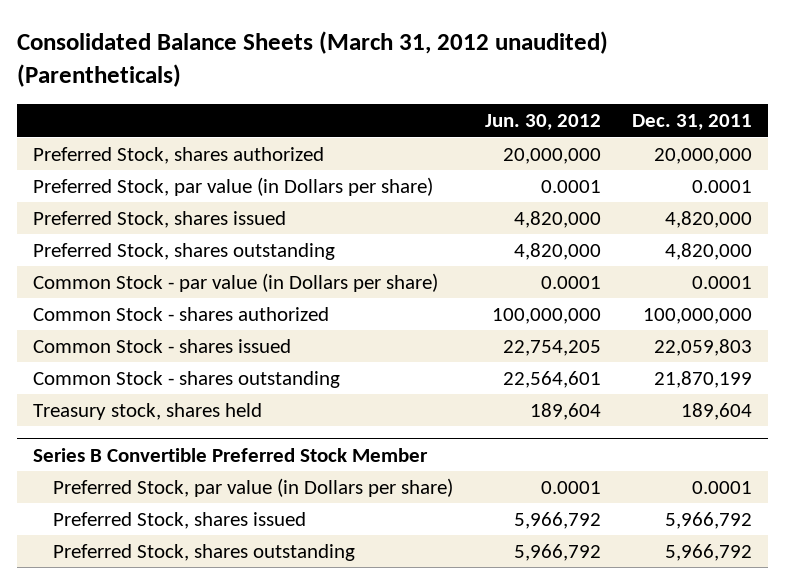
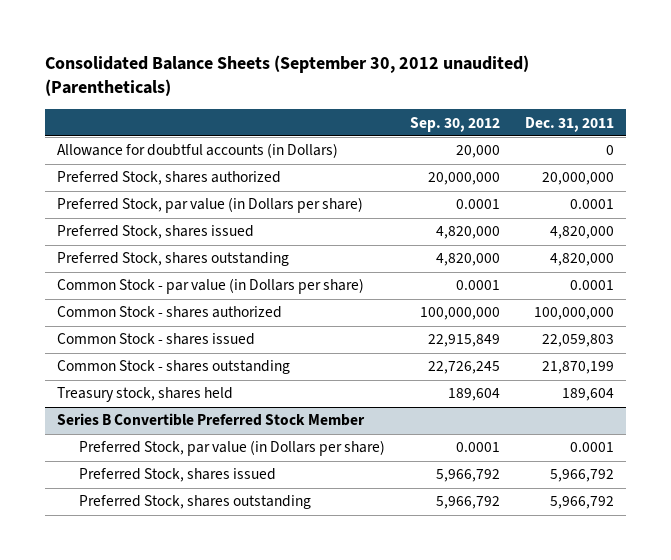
- Consolidated Balance Sheets (March 31, 2012 unaudited) (Parentheticals)
+ Consolidated Balance Sheets (September 30, 2012 unaudited) (Parentheticals)
- | Jun. 30, 2012 | Dec. 31, 2011
+ | Sep. 30, 2012 | Dec. 31, 2011
+ Allowance for doubtful accounts (in Dollars) | 20,000 | 0

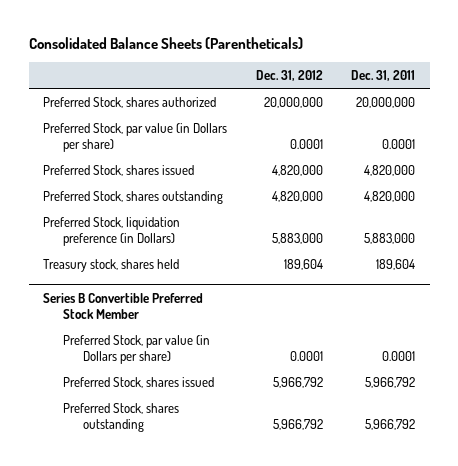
- Consolidated Balance Sheets (September 30, 2012 unaudited) (Parentheticals)
+ Consolidated Balance Sheets (Parentheticals)
- | Sep. 30, 2012 | Dec. 31, 2011
+ | Dec. 31, 2012 | Dec. 31, 2011
- Allowance for doubtful accounts (in Dollars) | 20,000 | 0
- Common Stock - par value (in Dollars per share) | 0.0001 | 0.0001
- Common Stock - shares authorized | 100,000,000 | 100,000,000
- Common Stock - shares issued | 22,915,849 | 22,059,803
- Common Stock - shares outstanding | 22,726,245 | 21,870,199
+ Preferred Stock, liquidation preference (in Dollars) | 5,883,000 | 5,883,000

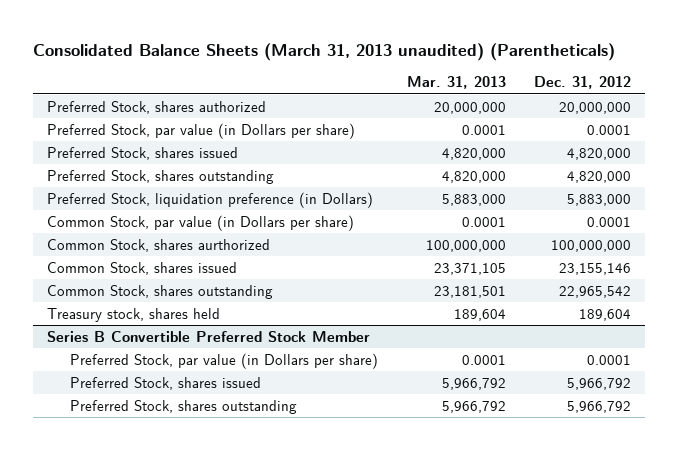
- Consolidated Balance Sheets (Parentheticals)
+ Consolidated Balance Sheets (March 31, 2013 unaudited) (Parentheticals)
- | Dec. 31, 2012 | Dec. 31, 2011
+ | Mar. 31, 2013 | Dec. 31, 2012
+ Common Stock, par value (in Dollars per share) | 0.0001 | 0.0001
+ Common Stock, shares aurthorized | 100,000,000 | 100,000,000
+ Common Stock, shares issued | 23,371,105 | 23,155,146
+ Common Stock, shares outstanding | 23,181,501 | 22,965,542

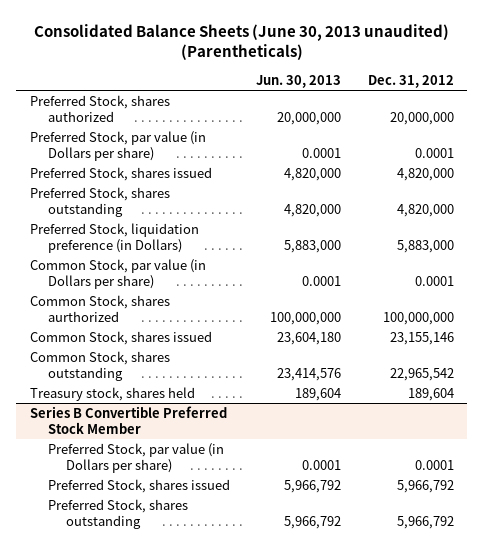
- Consolidated Balance Sheets (March 31, 2013 unaudited) (Parentheticals)
+ Consolidated Balance Sheets (June 30, 2013 unaudited) (Parentheticals)
- | Mar. 31, 2013 | Dec. 31, 2012
+ | Jun. 30, 2013 | Dec. 31, 2012
- Treasury stock, shares held | 189,604 | 189,604
+ Trеasury stock, sharеs hеld | 189,604 | 189,604

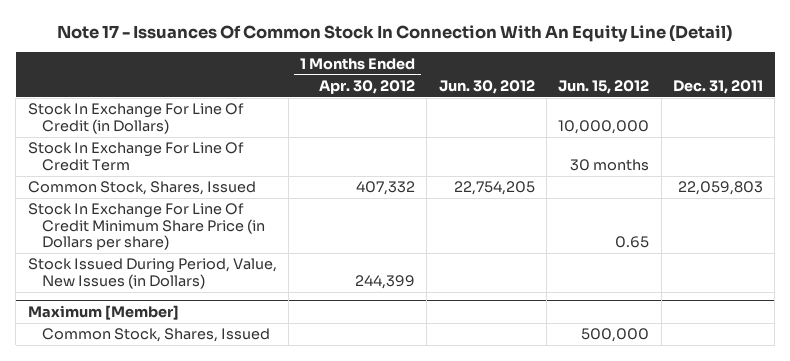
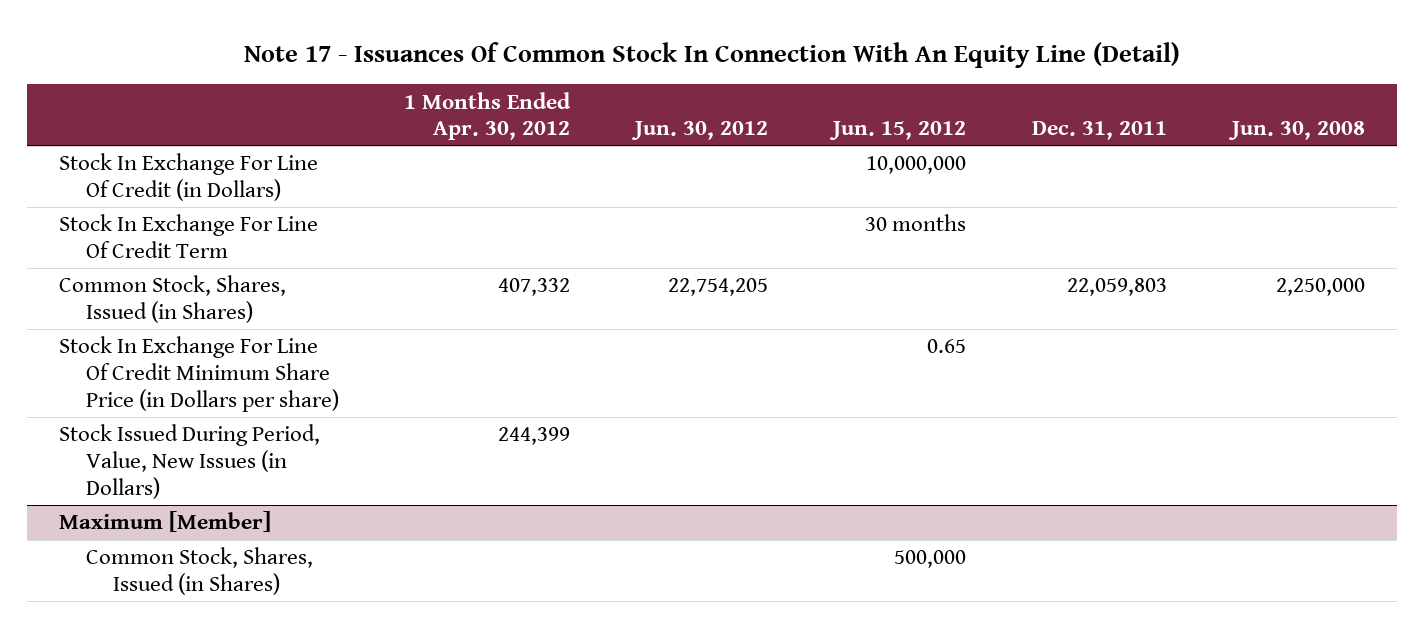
- | 1 Months Ended Apr. 30, 2012 | Jun. 30, 2012 | Jun. 15, 2012 | Dec. 31, 2011
+ | 1 Months Ended Apr. 30, 2012 | Jun. 30, 2012 | Jun. 15, 2012 | Dec. 31, 2011 | Jun. 30, 2008
- Common Stock, Shares, Issued | 407,332 | 22,754,205 | | 22,059,803
+ Common Stock, Shares, Issued (in Shares) | 407,332 | 22,754,205 | | 22,059,803 | 2,250,000
@ Maximum [Member]
- Common Stock, Shares, Issued | | | 500,000 |
+ Common Stock, Shares, Issued (in Shares) | | | 500,000 | |

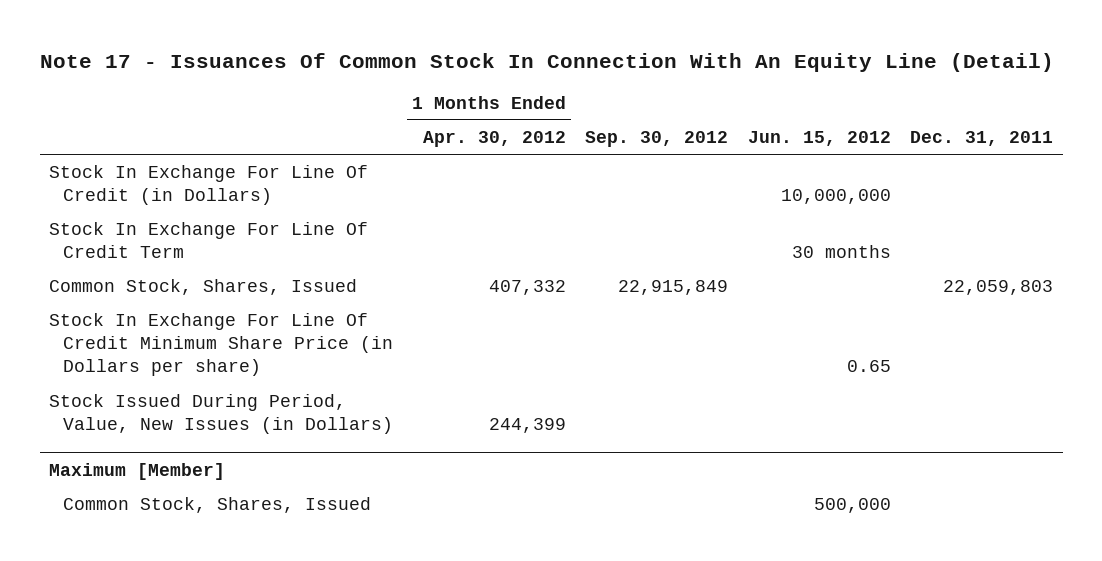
- | 1 Months Ended Apr. 30, 2012 | Jun. 30, 2012 | Jun. 15, 2012 | Dec. 31, 2011 | Jun. 30, 2008
+ | 1 Months Ended Apr. 30, 2012 | Sep. 30, 2012 | Jun. 15, 2012 | Dec. 31, 2011
- Common Stock, Shares, Issued (in Shares) | 407,332 | 22,754,205 | | 22,059,803 | 2,250,000
+ Common Stock, Shares, Issued | 407,332 | 22,915,849 | | 22,059,803
@ Maximum [Member]
- Common Stock, Shares, Issued (in Shares) | | | 500,000 | |
+ Common Stock, Shares, Issued | | | 500,000 |

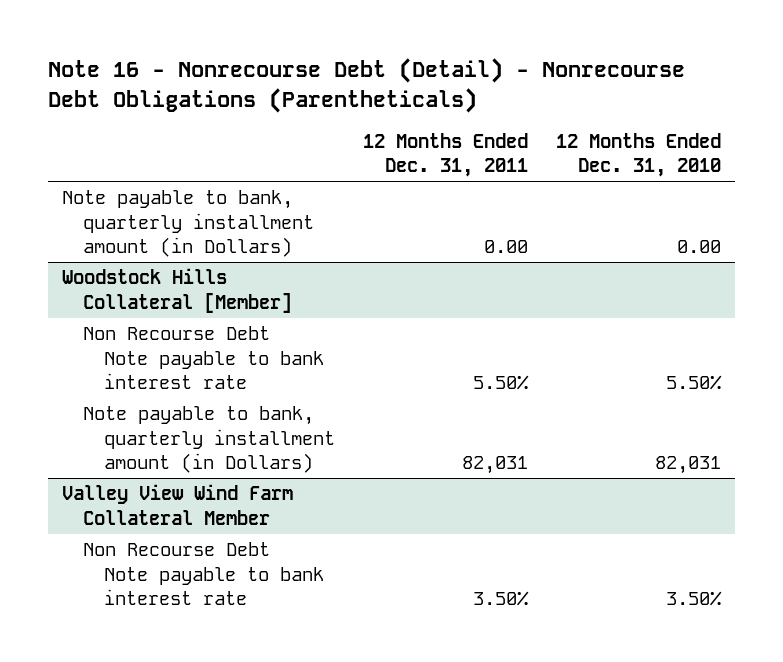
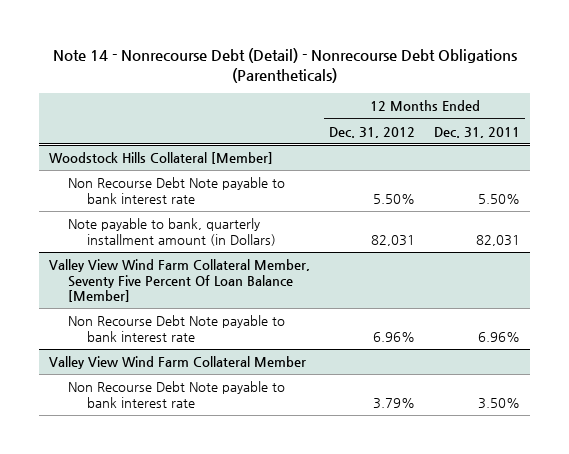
- Note 16 - Nonrecourse Debt (Detail) - Nonrecourse Debt Obligations (Parentheticals)
+ Note 14 - Nonrecourse Debt (Detail) - Nonrecourse Debt Obligations (Parentheticals)
- | 12 Months Ended Dec. 31, 2011 | 12 Months Ended Dec. 31, 2010
+ | 12 Months Ended Dec. 31, 2012 | 12 Months Ended Dec. 31, 2011
- Note payable to bank, quarterly installment amount (in Dollars) | 0.00 | 0.00
+ Valley View Wind Farm Collateral Member, Seventy Five Percent Of Loan Balance [Member]
+ Non Recourse Debt Note payable to bank interest rate | 6.96% | 6.96%

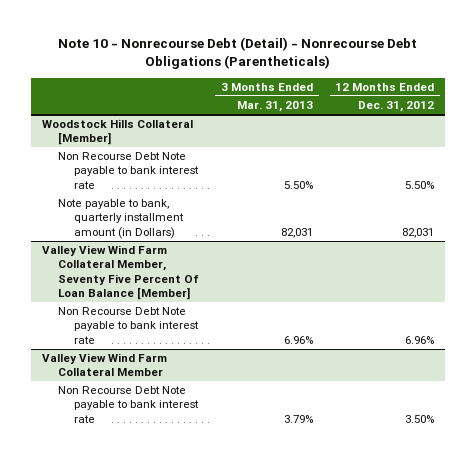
- Note 14 - Nonrecourse Debt (Detail) - Nonrecourse Debt Obligations (Parentheticals)
+ Note 10 - Nonrecourse Debt (Detail) - Nonrecourse Debt Obligations (Parentheticals)
- | 12 Months Ended Dec. 31, 2012 | 12 Months Ended Dec. 31, 2011
+ | 3 Months Ended Mar. 31, 2013 | 12 Months Ended Dec. 31, 2012
@ Valley View Wind Farm Collateral Member
- Non Recourse Debt Note payable to bank interest rate | 3.79% | 3.50%
+ Non Recourse Debt Note payable to bank interest rate | 3.79% | 3.50%

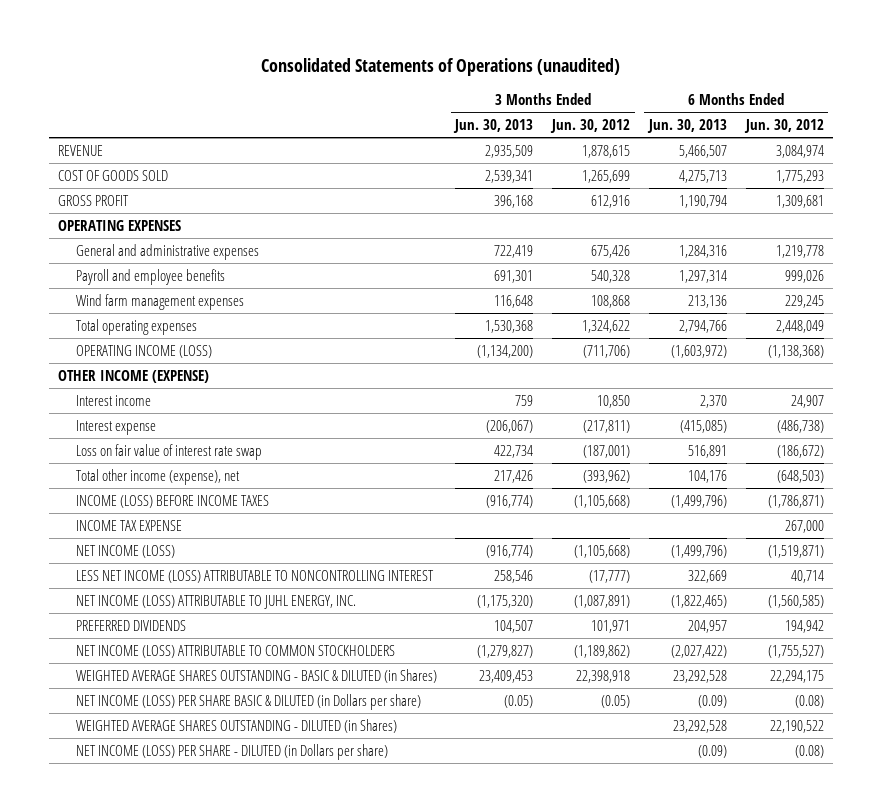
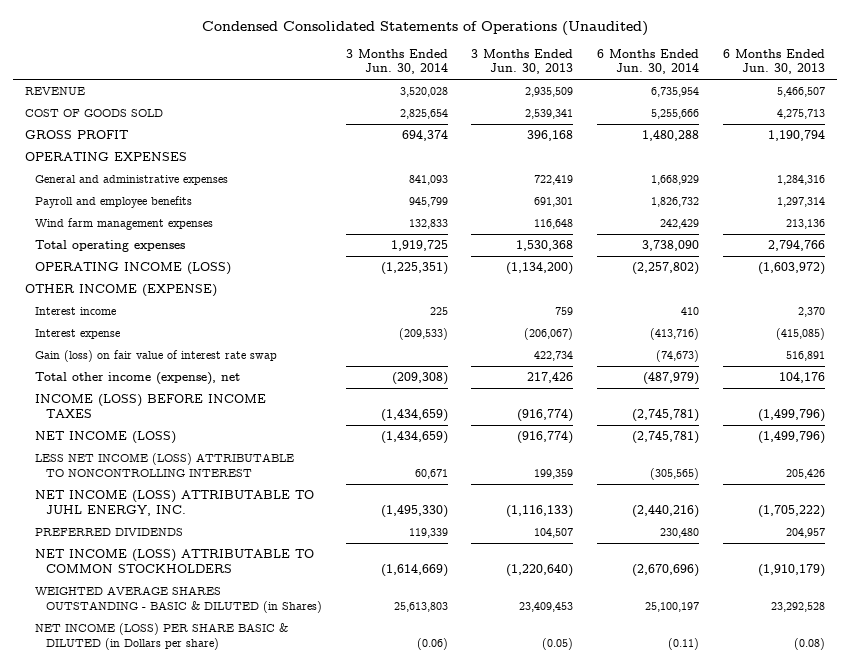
- Consolidated Statements of Operations (unaudited)
+ Condensed Consolidated Statements of Operations (Unaudited)
- | 3 Months Ended Jun. 30, 2013 | 3 Months Ended Jun. 30, 2012 | 6 Months Ended Jun. 30, 2013 | 6 Months Ended Jun. 30, 2012
+ | 3 Months Ended Jun. 30, 2014 | 3 Months Ended Jun. 30, 2013 | 6 Months Ended Jun. 30, 2014 | 6 Months Ended Jun. 30, 2013
- Loss on fair value of interest rate swap | 422,734 | (187,001) | 516,891 | (186,672)
+ Gain (loss) on fair value of interest rate swap | | 422,734 | (74,673) | 516,891
- INCOME TAX EXPENSE | | | | 267,000
- LESS NET INCOME (LOSS) ATTRIBUTABLE TO NONCONTROLLING INTEREST | 258,546 | (17,777) | 322,669 | 40,714
- NET INCOME (LOSS) ATTRIBUTABLE TO JUHL ENERGY, INC. | (1,175,320) | (1,087,891) | (1,822,465) | (1,560,585)
+ LESS NET INCOME (LOSS) ATTRIBUTABLE TO NONCONTROLLING INTEREST | 60,671 | 199,359 | (305,565) | 205,426
+ NET INCOME (LOSS) ATTRIBUTABLE TO JUHL ENERGY, INC. | (1,495,330) | (1,116,133) | (2,440,216) | (1,705,222)
- NET INCOME (LOSS) ATTRIBUTABLE TO COMMON STOCKHOLDERS | (1,279,827) | (1,189,862) | (2,027,422) | (1,755,527)
+ NET INCOME (LOSS) ATTRIBUTABLE TO COMMON STOCKHOLDERS | (1,614,669) | (1,220,640) | (2,670,696) | (1,910,179)
- NET INCOME (LOSS) PER SHARE BASIC & DILUTED (in Dollars per share) | (0.05) | (0.05) | (0.09) | (0.08)
- WEIGHTED AVERAGE SHARES OUTSTANDING - DILUTED (in Shares) | | | 23,292,528 | 22,190,522
- NET INCOME (LOSS) PER SHARE - DILUTED (in Dollars per share) | | | (0.09) | (0.08)
+ NET INCOME (LOSS) PER SHARE BASIC & DILUTED (in Dollars per share) | (0.06) | (0.05) | (0.11) | (0.08)

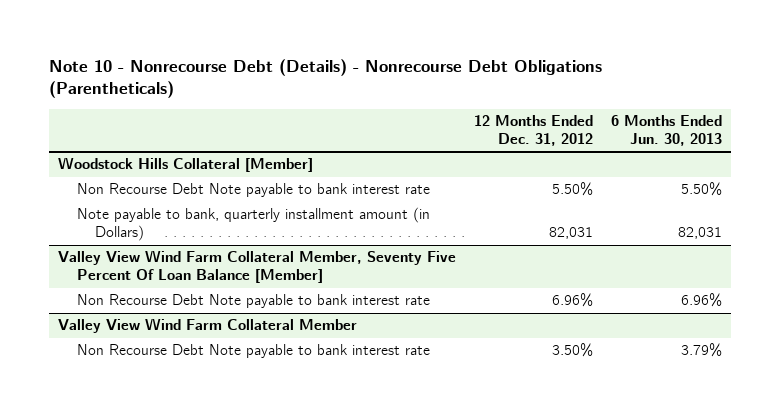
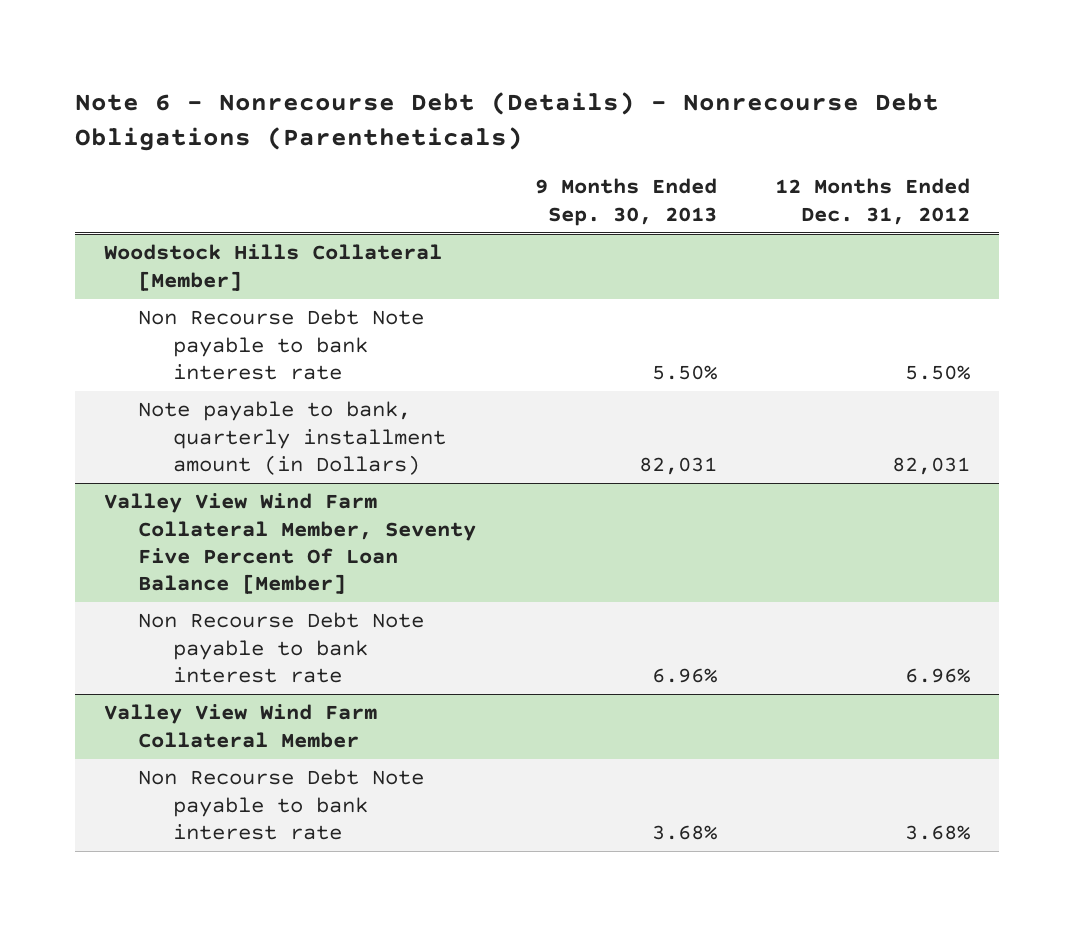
- Note 10 - Nonrecourse Debt (Details) - Nonrecourse Debt Obligations (Parentheticals)
+ Note 6 - Nonrecourse Debt (Details) - Nonrecourse Debt Obligations (Parentheticals)
- | 12 Months Ended Dec. 31, 2012 | 6 Months Ended Jun. 30, 2013
+ | 9 Months Ended Sep. 30, 2013 | 12 Months Ended Dec. 31, 2012
@ Valley View Wind Farm Collateral Member
- Non Recourse Debt Note payable to bank interest rate | 3.50% | 3.79%
+ Non Recourse Debt Note payable to bank interest rate | 3.68% | 3.68%

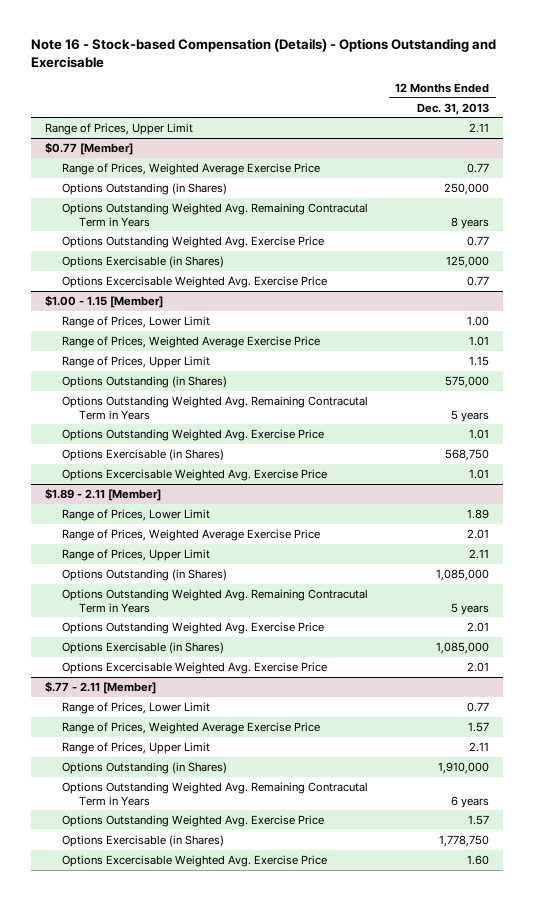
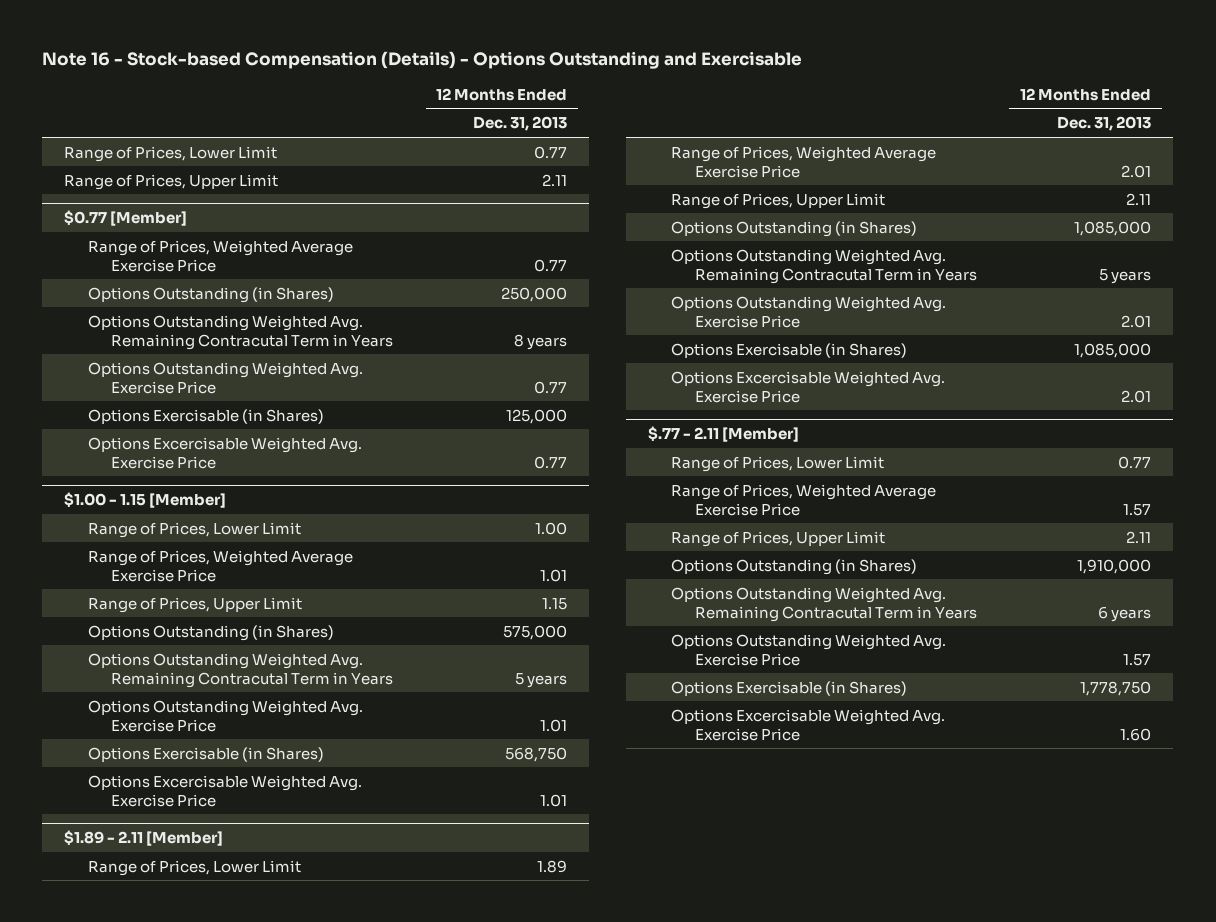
+ Range of Prices, Lower Limit | 0.77

